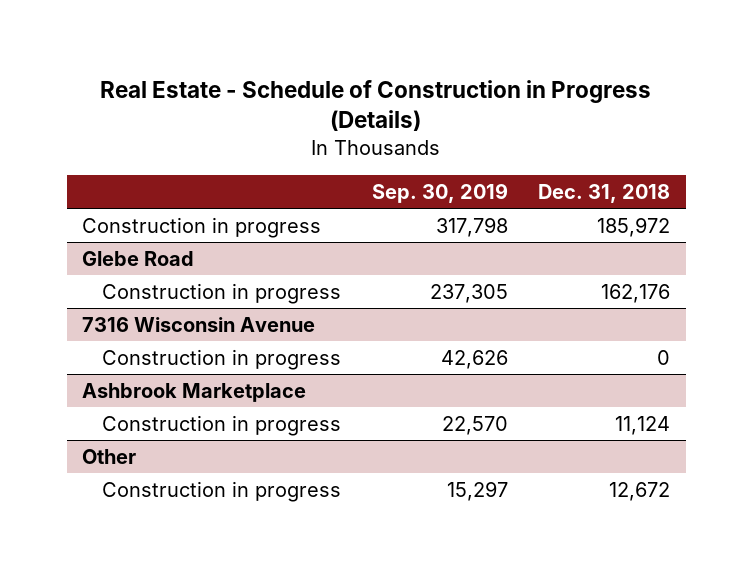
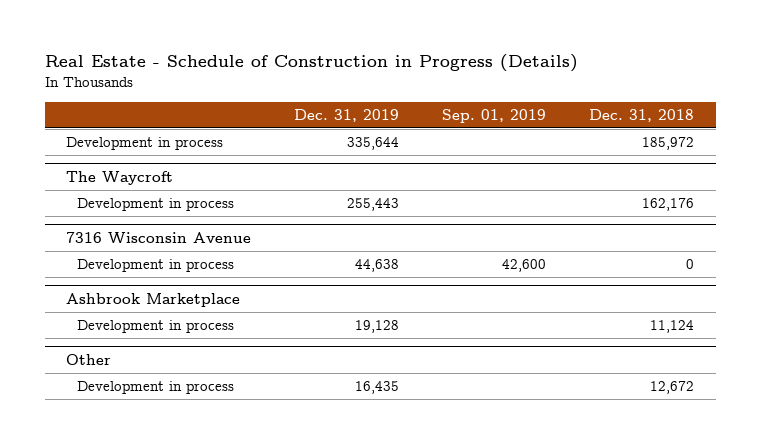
- | Sep. 30, 2019 | Dec. 31, 2018
+ | Dec. 31, 2019 | Sep. 01, 2019 | Dec. 31, 2018
- Construction in progress | 317,798 | 185,972
- Glebe Road
- Construction in progress | 237,305 | 162,176
+ Development in process | 335,644 | | 185,972
+ The Waycroft
+ Development in process | 255,443 | | 162,176
@ 7316 Wisconsin Avenue
- Construction in progress | 42,626 | 0
+ Development in process | 44,638 | 42,600 | 0
@ Ashbrook Marketplace
- Construction in progress | 22,570 | 11,124
+ Development in process | 19,128 | | 11,124
@ Other
- Construction in progress | 15,297 | 12,672
+ Development in process | 16,435 | | 12,672

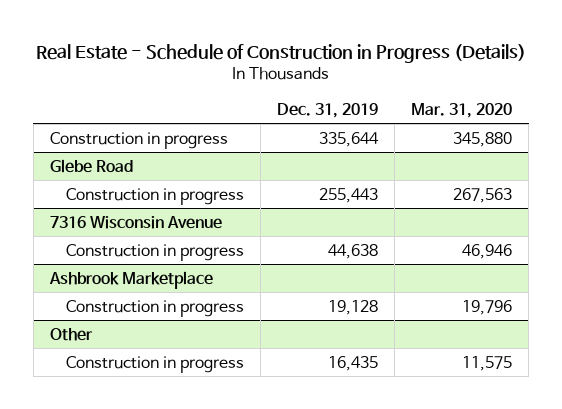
- | Dec. 31, 2019 | Sep. 01, 2019 | Dec. 31, 2018
+ | Dec. 31, 2019 | Mar. 31, 2020
- Development in process | 335,644 | | 185,972
- The Waycroft
- Development in process | 255,443 | | 162,176
+ Construction in progress | 335,644 | 345,880
+ Glebe Road
+ Construction in progress | 255,443 | 267,563
@ 7316 Wisconsin Avenue
- Development in process | 44,638 | 42,600 | 0
+ Construction in progress | 44,638 | 46,946
@ Ashbrook Marketplace
- Development in process | 19,128 | | 11,124
+ Construction in progress | 19,128 | 19,796
@ Other
- Development in process | 16,435 | | 12,672
+ Construction in progress | 16,435 | 11,575

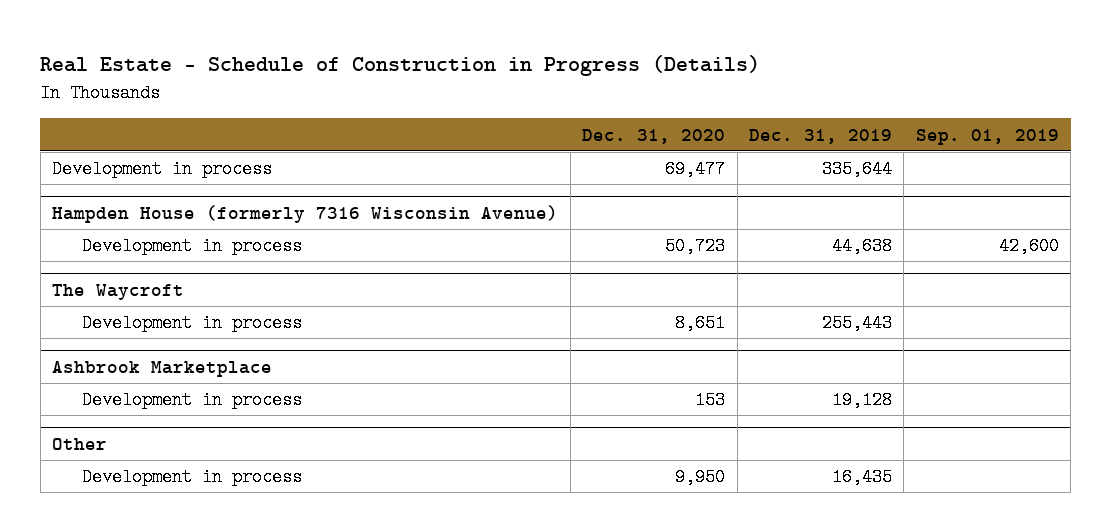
- | Dec. 31, 2019 | Mar. 31, 2020
+ | Dec. 31, 2020 | Dec. 31, 2019 | Sep. 01, 2019
- Construction in progress | 335,644 | 345,880
- Glebe Road
- Construction in progress | 255,443 | 267,563
- 7316 Wisconsin Avenue
- Construction in progress | 44,638 | 46,946
+ Development in process | 69,477 | 335,644 |
+ Hampden House (formerly 7316 Wisconsin Avenue)
+ Development in process | 50,723 | 44,638 | 42,600
+ The Waycroft
+ Development in process | 8,651 | 255,443 |
@ Ashbrook Marketplace
- Construction in progress | 19,128 | 19,796
+ Development in process | 153 | 19,128 |
@ Other
- Construction in progress | 16,435 | 11,575
+ Development in process | 9,950 | 16,435 |

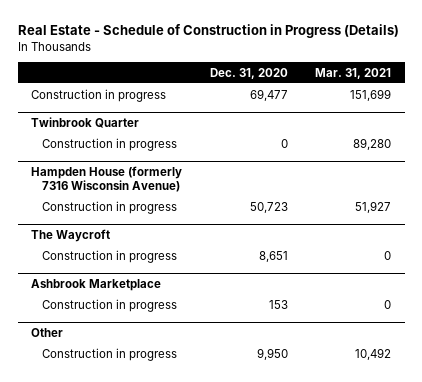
- | Dec. 31, 2020 | Dec. 31, 2019 | Sep. 01, 2019
+ | Dec. 31, 2020 | Mar. 31, 2021
- Development in process | 69,477 | 335,644 |
+ Construction in progress | 69,477 | 151,699
+ Twinbrook Quarter
+ Construction in progress | 0 | 89,280
@ Hampden House (formerly 7316 Wisconsin Avenue)
- Development in process | 50,723 | 44,638 | 42,600
+ Construction in progress | 50,723 | 51,927
@ The Waycroft
- Development in process | 8,651 | 255,443 |
+ Construction in progress | 8,651 | 0
@ Ashbrook Marketplace
- Development in process | 153 | 19,128 |
+ Construction in progress | 153 | 0
@ Other
- Development in process | 9,950 | 16,435 |
+ Construction in progress | 9,950 | 10,492

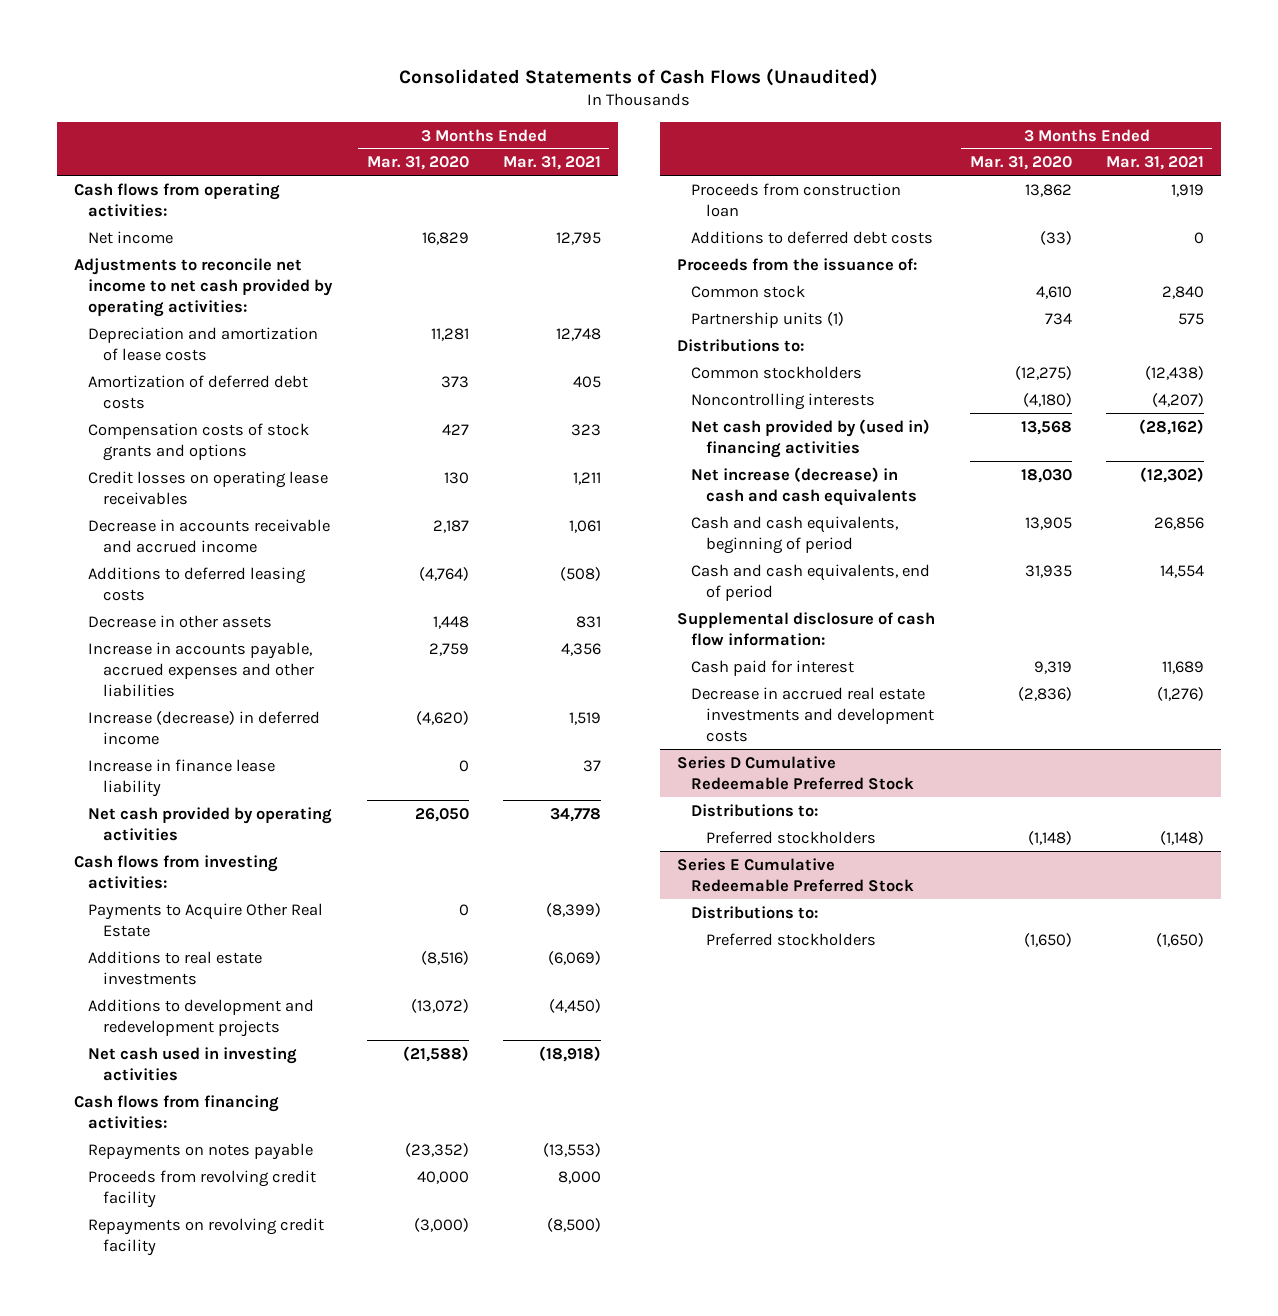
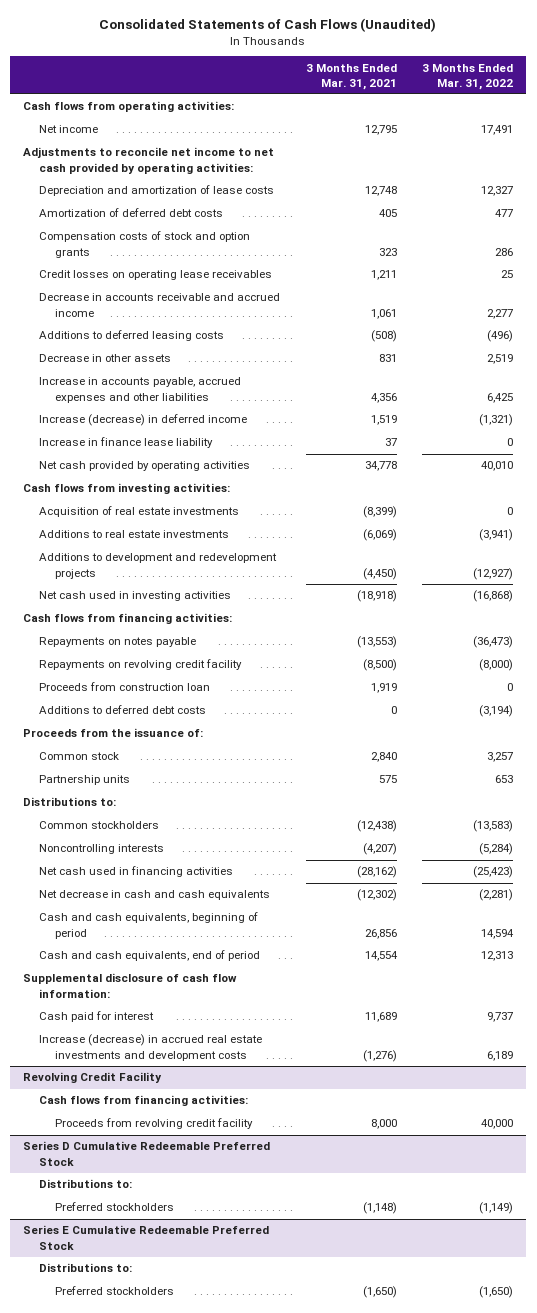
- | 3 Months Ended Mar. 31, 2020 | 3 Months Ended Mar. 31, 2021
+ | 3 Months Ended Mar. 31, 2021 | 3 Months Ended Mar. 31, 2022
- Compensation costs of stock grants and options | 427 | 323
+ Compensation costs of stock and option grants | 323 | 286
- Payments to Acquire Other Real Estate | 0 | (8,399)
+ Acquisition of real estate investments | (8,399) | 0
- Proceeds from revolving credit facility | 40,000 | 8,000
- Partnership units (1) | 734 | 575
+ Partnership units | 575 | 653
- Net cash provided by (used in) financing activities | 13,568 | (28,162)
- Net increase (decrease) in cash and cash equivalents | 18,030 | (12,302)
+ Net cash used in financing activities | (28,162) | (25,423)
+ Net decrease in cash and cash equivalents | (12,302) | (2,281)
- Decrease in accrued real estate investments and development costs | (2,836) | (1,276)
+ Increase (decrease) in accrued real estate investments and development costs | (1,276) | 6,189
+ Revolving Credit Facility
+ Cash flows from financing activities:
+ Proceeds from revolving credit facility | 8,000 | 40,000

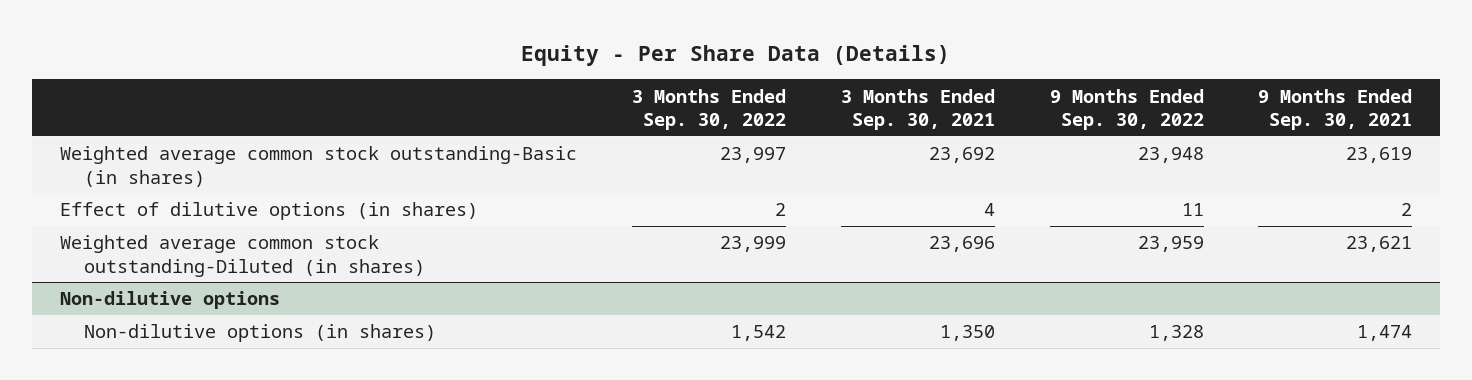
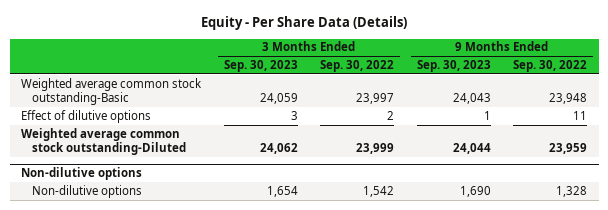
- | 3 Months Ended Sep. 30, 2022 | 3 Months Ended Sep. 30, 2021 | 9 Months Ended Sep. 30, 2022 | 9 Months Ended Sep. 30, 2021
+ | 3 Months Ended Sep. 30, 2023 | 3 Months Ended Sep. 30, 2022 | 9 Months Ended Sep. 30, 2023 | 9 Months Ended Sep. 30, 2022
- Weighted average common stock outstanding-Basic (in shares) | 23,997 | 23,692 | 23,948 | 23,619
- Effect of dilutive options (in shares) | 2 | 4 | 11 | 2
- Weighted average common stock outstanding-Diluted (in shares) | 23,999 | 23,696 | 23,959 | 23,621
+ Weighted average common stock outstanding-Basic | 24,059 | 23,997 | 24,043 | 23,948
+ Effect of dilutive options | 3 | 2 | 1 | 11
+ Weighted average common stock outstanding-Diluted | 24,062 | 23,999 | 24,044 | 23,959
@ Non-dilutive options
- Non-dilutive options (in shares) | 1,542 | 1,350 | 1,328 | 1,474
+ Non-dilutive options | 1,654 | 1,542 | 1,690 | 1,328

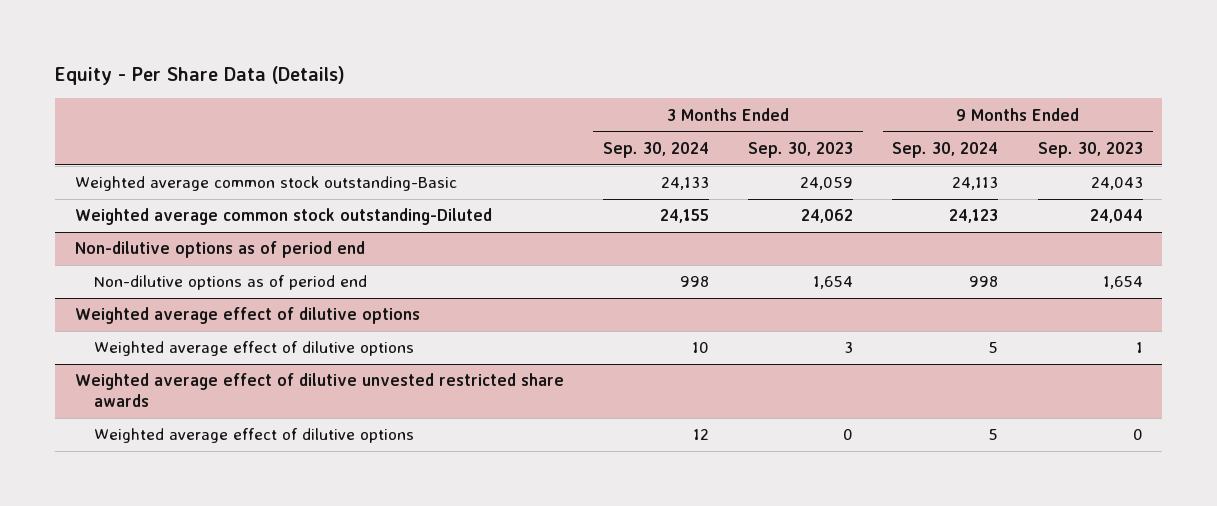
- | 3 Months Ended Sep. 30, 2023 | 3 Months Ended Sep. 30, 2022 | 9 Months Ended Sep. 30, 2023 | 9 Months Ended Sep. 30, 2022
+ | 3 Months Ended Sep. 30, 2024 | 3 Months Ended Sep. 30, 2023 | 9 Months Ended Sep. 30, 2024 | 9 Months Ended Sep. 30, 2023
- Effect of dilutive options | 3 | 2 | 1 | 11
- Non-dilutive options
- Non-dilutive options | 1,654 | 1,542 | 1,690 | 1,328
+ Non-dilutive options as of period end
+ Non-dilutive options as of period end | 998 | 1,654 | 998 | 1,654
+ Weighted average effect of dilutive options
+ Weighted average effect of dilutive options | 10 | 3 | 5 | 1
+ Weighted average effect of dilutive unvested restricted share awards
+ Weighted average effect of dilutive options | 12 | 0 | 5 | 0

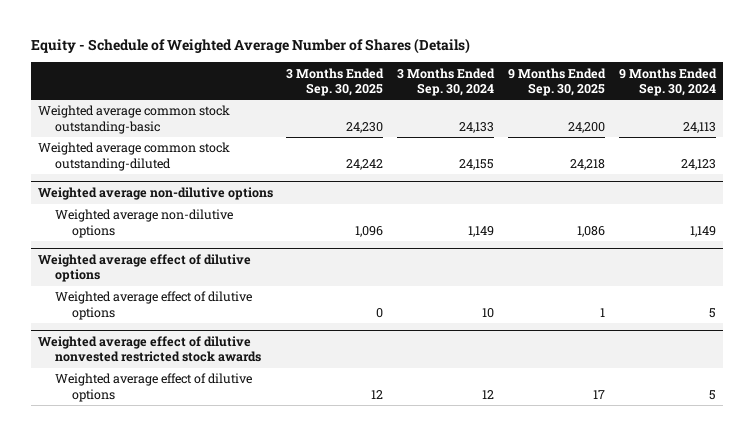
- Equity - Per Share Data (Details)
+ Equity - Schedule of Weighted Average Number of Shares (Details)
- | 3 Months Ended Sep. 30, 2024 | 3 Months Ended Sep. 30, 2023 | 9 Months Ended Sep. 30, 2024 | 9 Months Ended Sep. 30, 2023
+ | 3 Months Ended Sep. 30, 2025 | 3 Months Ended Sep. 30, 2024 | 9 Months Ended Sep. 30, 2025 | 9 Months Ended Sep. 30, 2024
- Weighted average common stock outstanding-Basic | 24,133 | 24,059 | 24,113 | 24,043
- Weighted average common stock outstanding-Diluted | 24,155 | 24,062 | 24,123 | 24,044
- Non-dilutive options as of period end
- Non-dilutive options as of period end | 998 | 1,654 | 998 | 1,654
+ Weighted average common stock outstanding-basic | 24,230 | 24,133 | 24,200 | 24,113
+ Weighted average common stock outstanding-diluted | 24,242 | 24,155 | 24,218 | 24,123
+ Weighted average non-dilutive options
+ Weighted average non-dilutive options | 1,096 | 1,149 | 1,086 | 1,149
- Weighted average effect of dilutive unvested restricted share awards
+ Weighted average effect of dilutive nonvested restricted stock awards

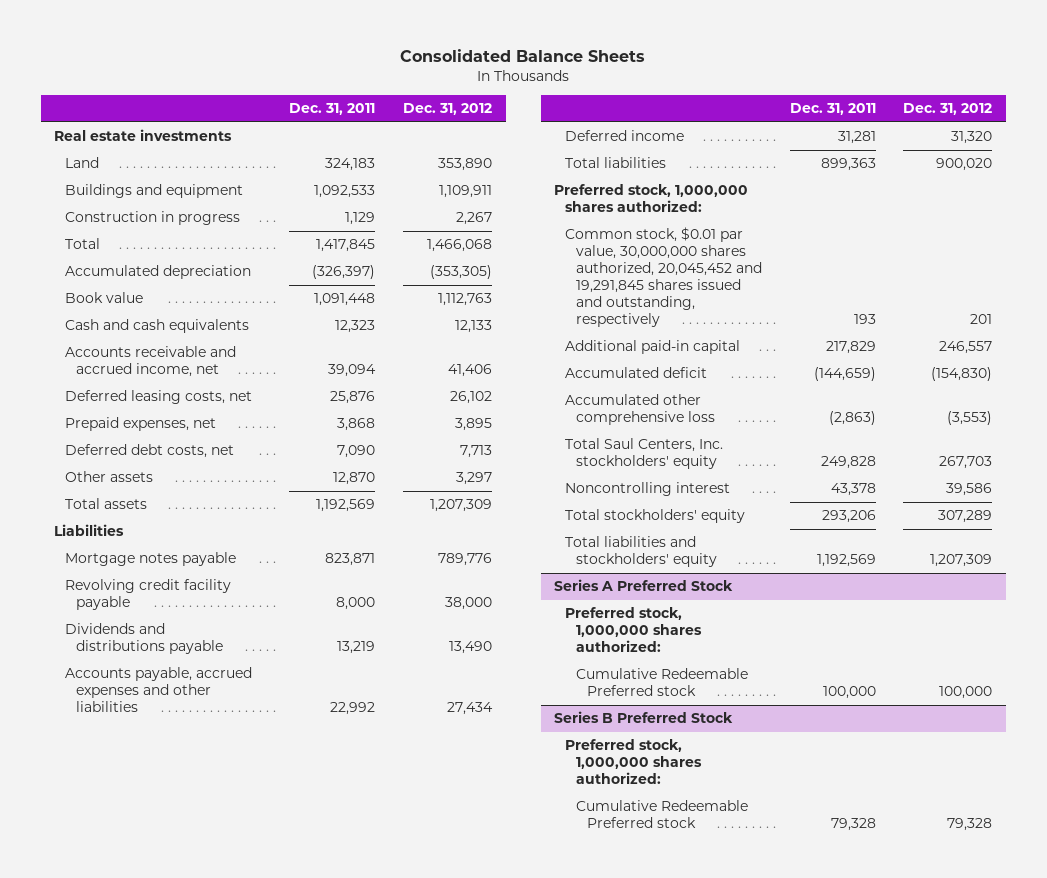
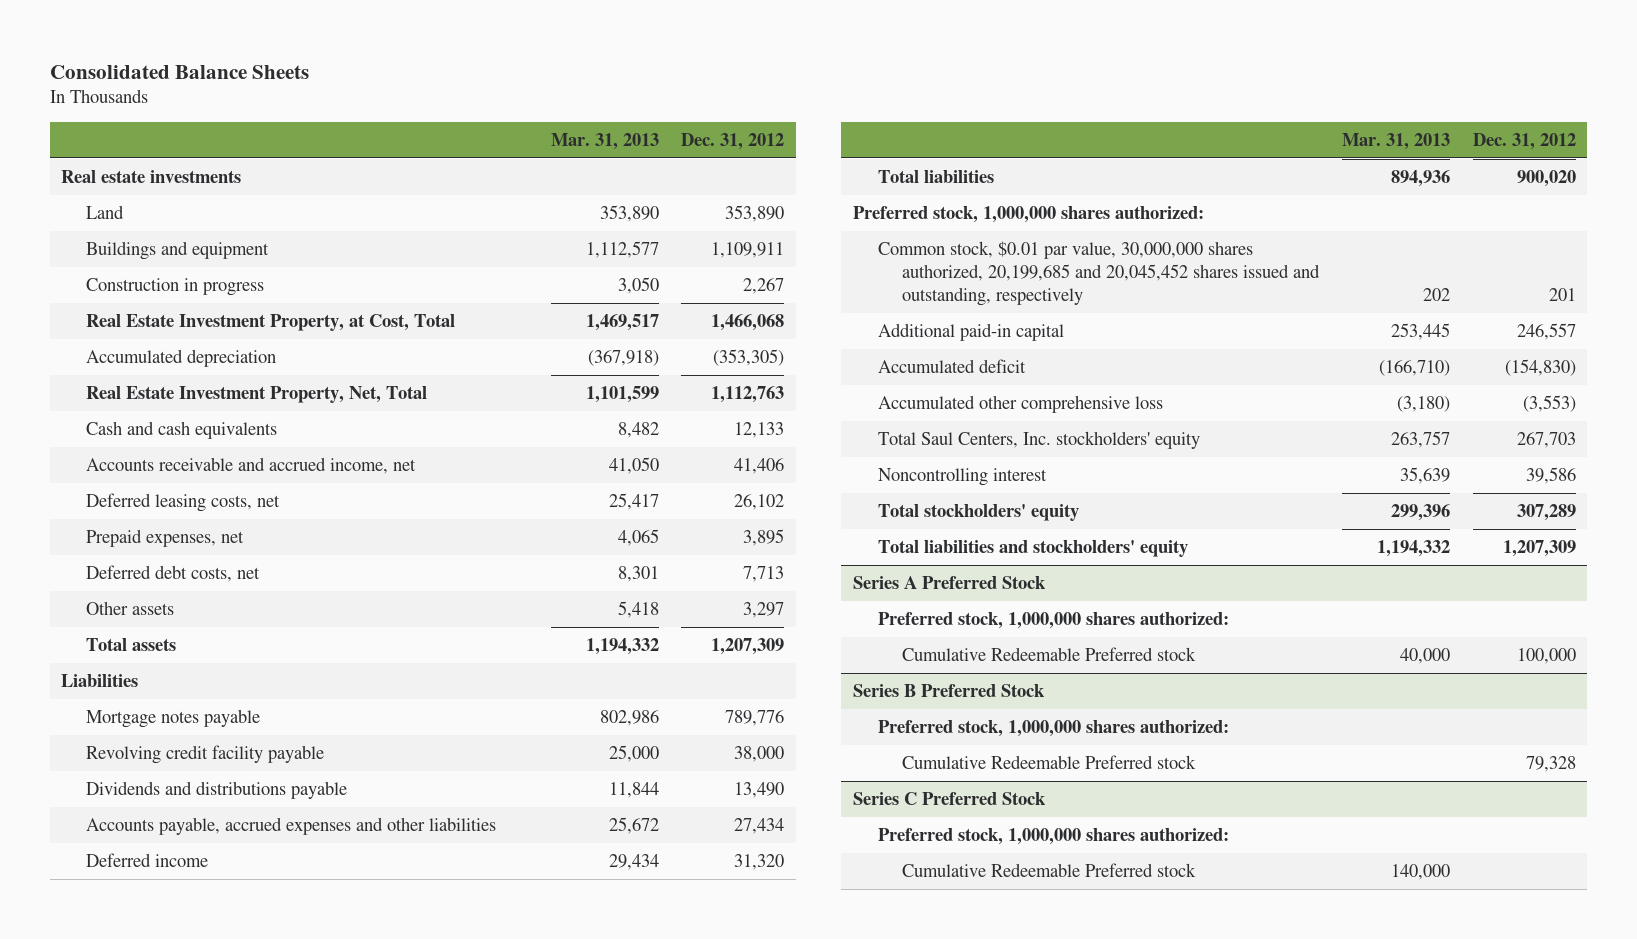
- | Dec. 31, 2011 | Dec. 31, 2012
+ | Mar. 31, 2013 | Dec. 31, 2012
- Total | 1,417,845 | 1,466,068
+ Real Estate Investment Property, at Cost, Total | 1,469,517 | 1,466,068
- Book value | 1,091,448 | 1,112,763
+ Real Estate Investment Property, Net, Total | 1,101,599 | 1,112,763
- Common stock, $0.01 par value, 30,000,000 shares authorized, 20,045,452 and 19,291,845 shares issued and outstanding, respectively | 193 | 201
+ Common stock, $0.01 par value, 30,000,000 shares authorized, 20,199,685 and 20,045,452 shares issued and outstanding, respectively | 202 | 201
+ Series C Preferred Stock
+ Preferred stock, 1,000,000 shares authorized:
+ Cumulative Redeemable Preferred stock | 140,000 |

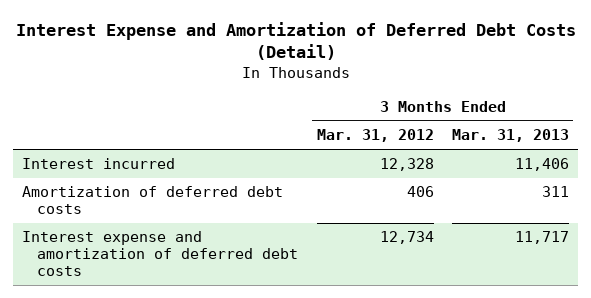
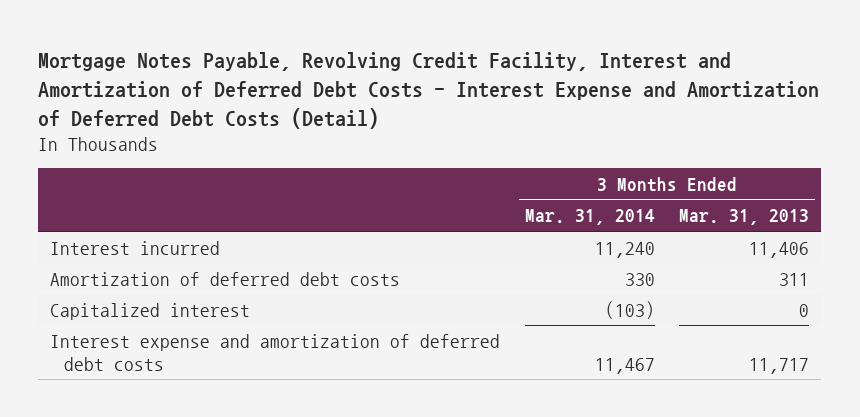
- Interest Expense and Amortization of Deferred Debt Costs (Detail)
+ Mortgage Notes Payable, Revolving Credit Facility, Interest and Amortization of Deferred Debt Costs - Interest Expense and Amortization of Deferred Debt Costs (Detail)
- | 3 Months Ended Mar. 31, 2012 | 3 Months Ended Mar. 31, 2013
+ | 3 Months Ended Mar. 31, 2014 | 3 Months Ended Mar. 31, 2013
+ Capitalized interest | (103) | 0

